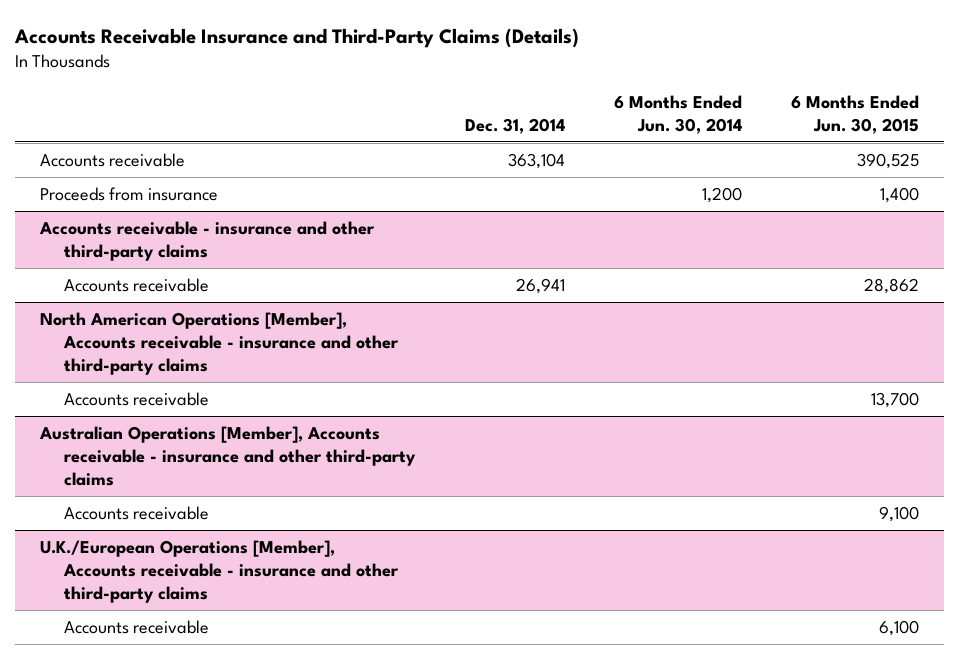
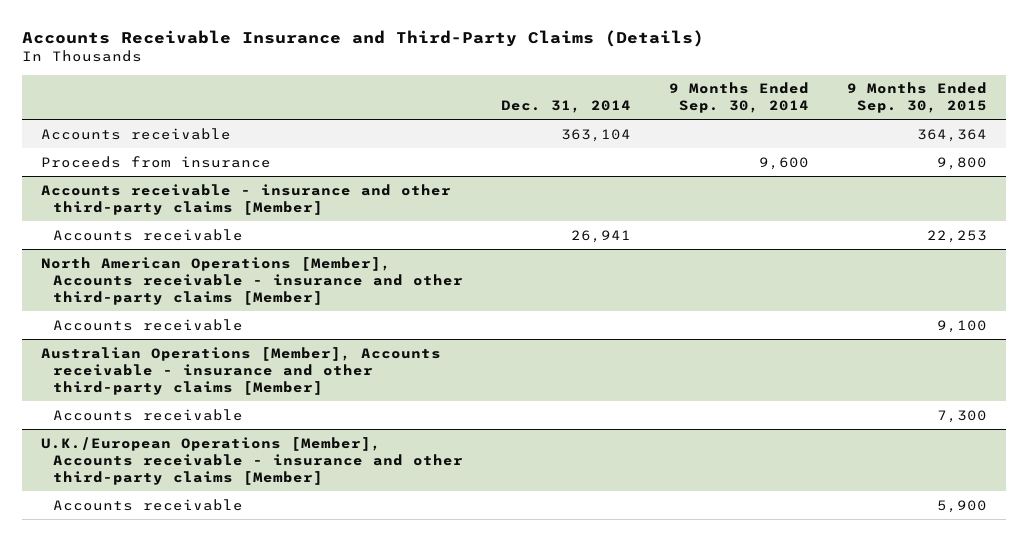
- | Dec. 31, 2014 | 6 Months Ended Jun. 30, 2014 | 6 Months Ended Jun. 30, 2015
+ | Dec. 31, 2014 | 9 Months Ended Sep. 30, 2014 | 9 Months Ended Sep. 30, 2015
- Accounts receivable - insurance and other third-party claims
+ Accounts receivable - insurance and other third-party claims [Member]
- North American Operations [Member], Accounts receivable - insurance and other third-party claims
+ North American Operations [Member], Accounts receivable - insurance and other third-party claims [Member]
- Australian Operations [Member], Accounts receivable - insurance and other third-party claims
+ Australian Operations [Member], Accounts receivable - insurance and other third-party claims [Member]
- U.K./European Operations [Member], Accounts receivable - insurance and other third-party claims
+ U.K./European Operations [Member], Accounts receivable - insurance and other third-party claims [Member]

